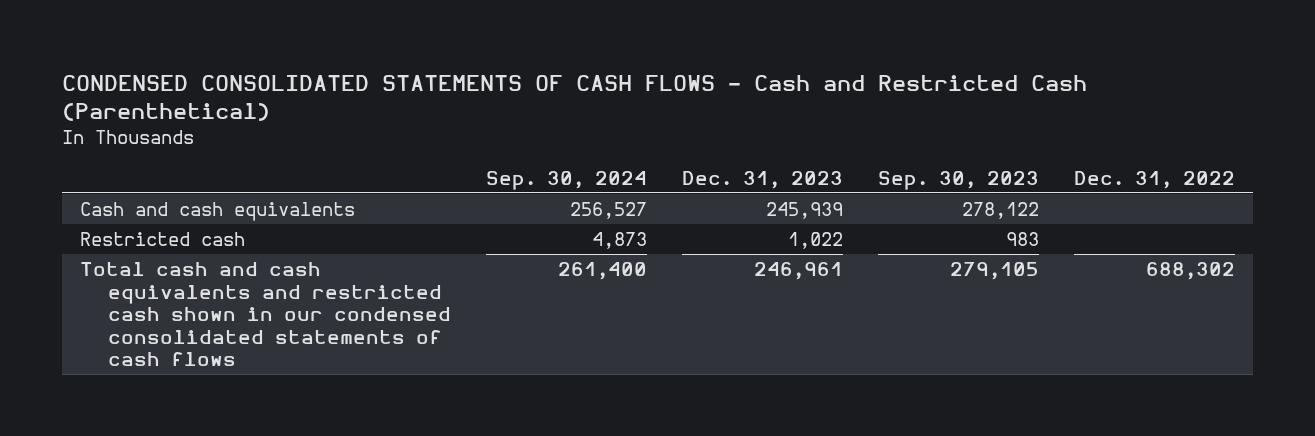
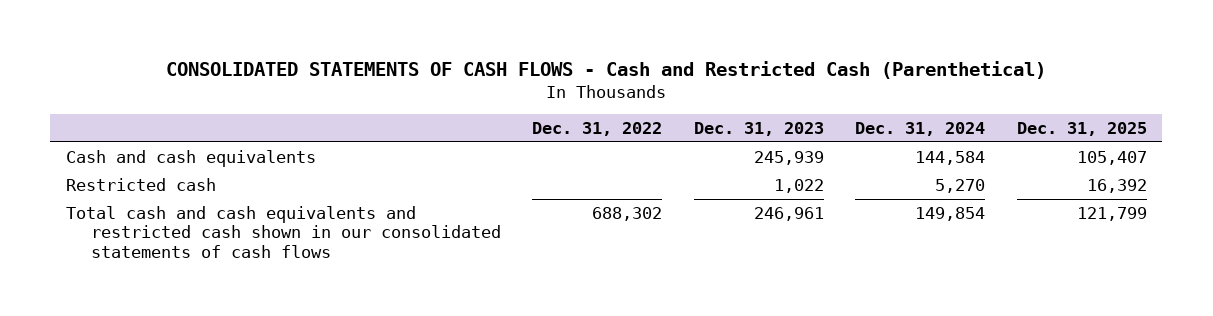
- CONDENSED CONSOLIDATED STATEMENTS OF CASH FLOWS - Cash and Restricted Cash (Parenthetical)
+ CONSOLIDATED STATEMENTS OF CASH FLOWS - Cash and Restricted Cash (Parenthetical)
- | Sep. 30, 2024 | Dec. 31, 2023 | Sep. 30, 2023 | Dec. 31, 2022
+ | Dec. 31, 2022 | Dec. 31, 2023 | Dec. 31, 2024 | Dec. 31, 2025
- Total cash and cash equivalents and restricted cash shown in our condensed consolidated statements of cash flows | 261,400 | 246,961 | 279,105 | 688,302
+ Total cash and cash equivalents and restricted cash shown in our consolidated statements of cash flows | 688,302 | 246,961 | 149,854 | 121,799

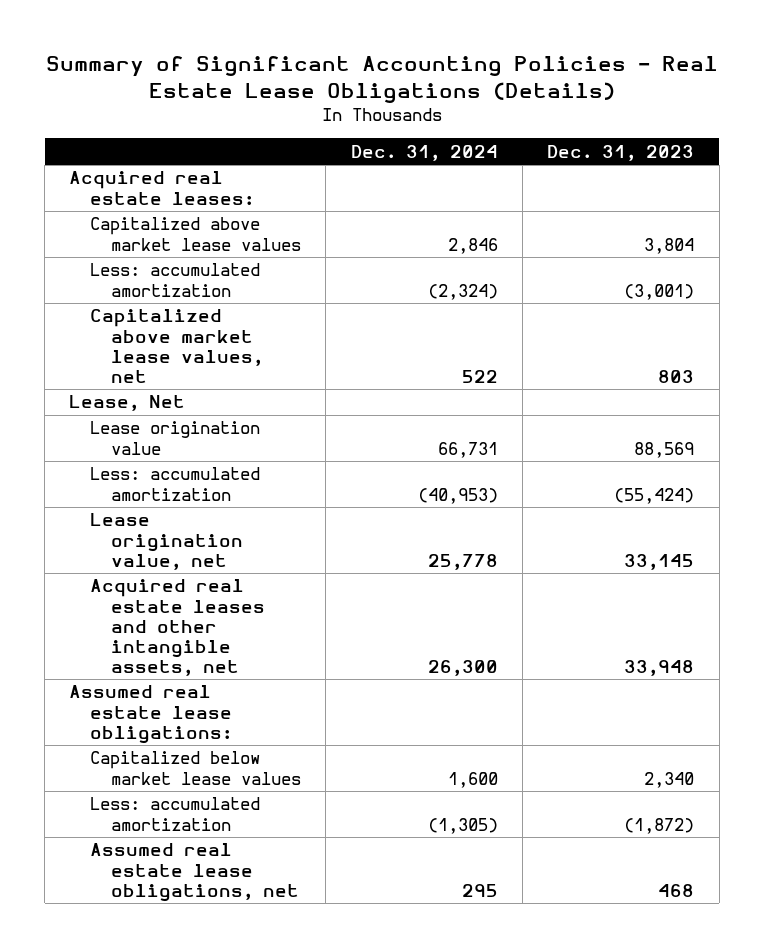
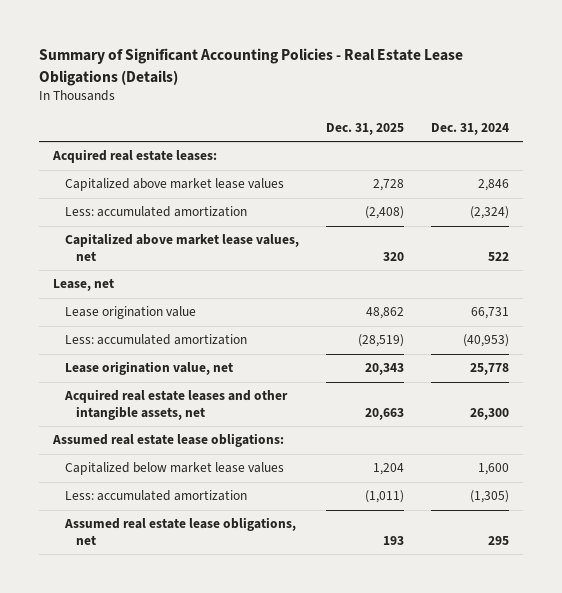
- | Dec. 31, 2024 | Dec. 31, 2023
+ | Dec. 31, 2025 | Dec. 31, 2024
- Lease, Net
+ Lease, net

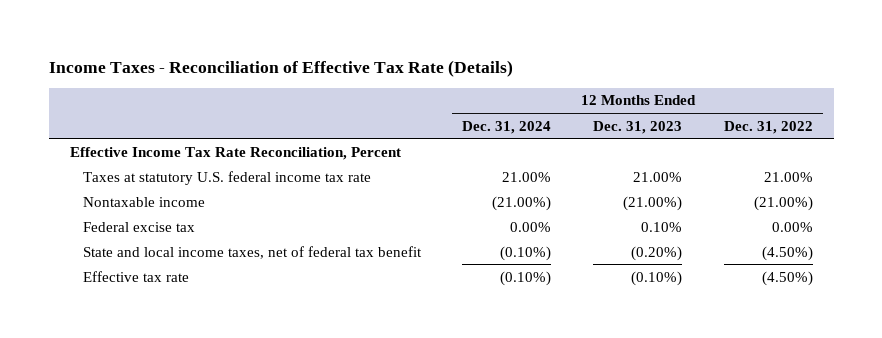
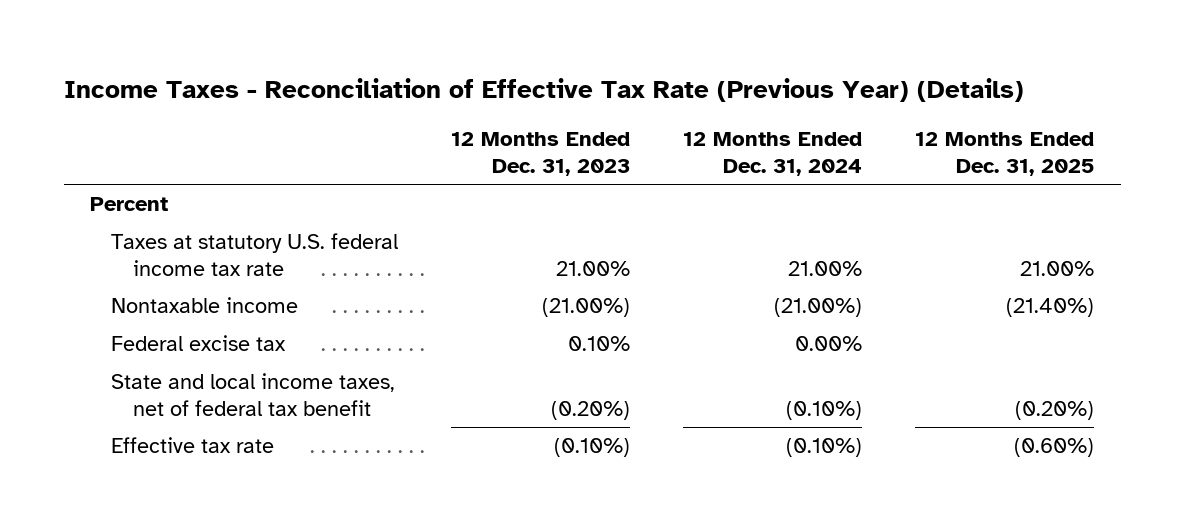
- Income Taxes - Reconciliation of Effective Tax Rate (Details)
+ Income Taxes - Reconciliation of Effective Tax Rate (Previous Year) (Details)
- | 12 Months Ended Dec. 31, 2024 | 12 Months Ended Dec. 31, 2023 | 12 Months Ended Dec. 31, 2022
+ | 12 Months Ended Dec. 31, 2023 | 12 Months Ended Dec. 31, 2024 | 12 Months Ended Dec. 31, 2025
- Effective Income Tax Rate Reconciliation, Percent
+ Percent

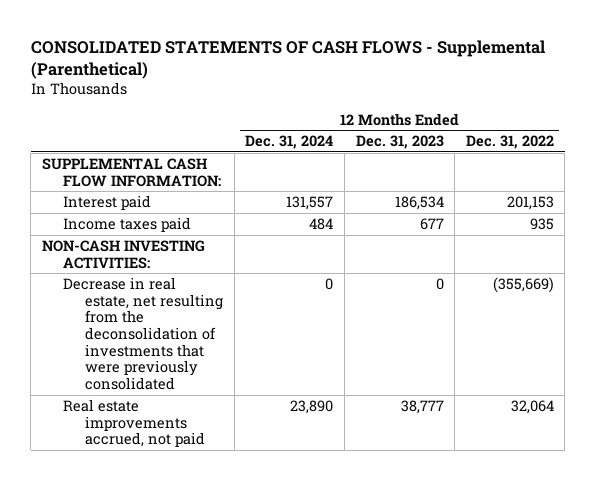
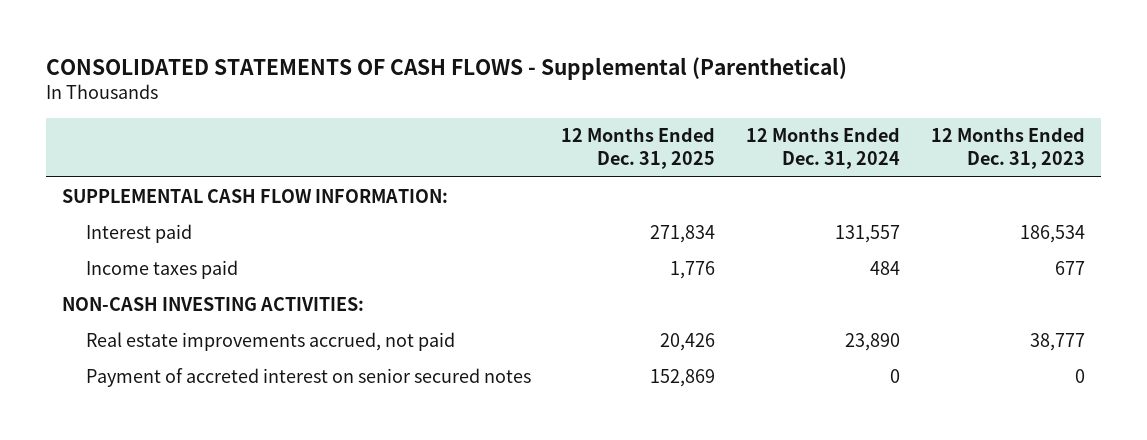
- | 12 Months Ended Dec. 31, 2024 | 12 Months Ended Dec. 31, 2023 | 12 Months Ended Dec. 31, 2022
+ | 12 Months Ended Dec. 31, 2025 | 12 Months Ended Dec. 31, 2024 | 12 Months Ended Dec. 31, 2023
- Decrease in real estate, net resulting from the deconsolidation of investments that were previously consolidated | 0 | 0 | (355,669)
+ Payment of accreted interest on senior secured notes | 152,869 | 0 | 0

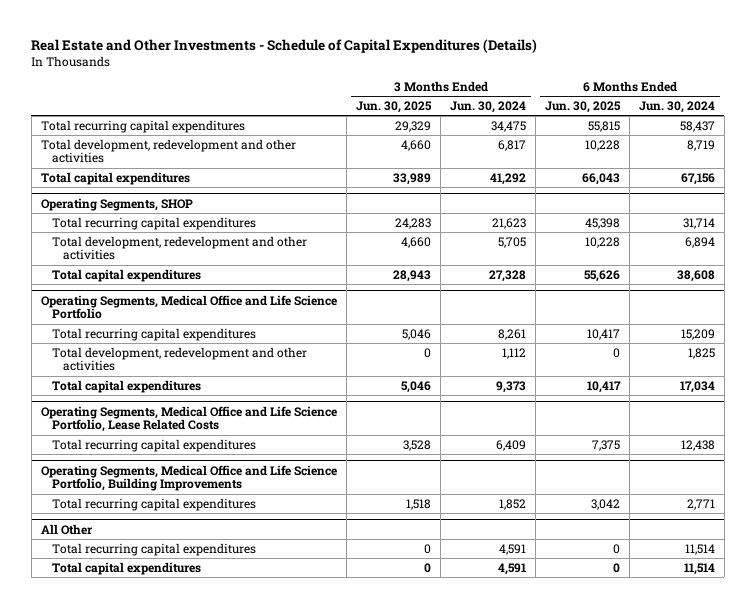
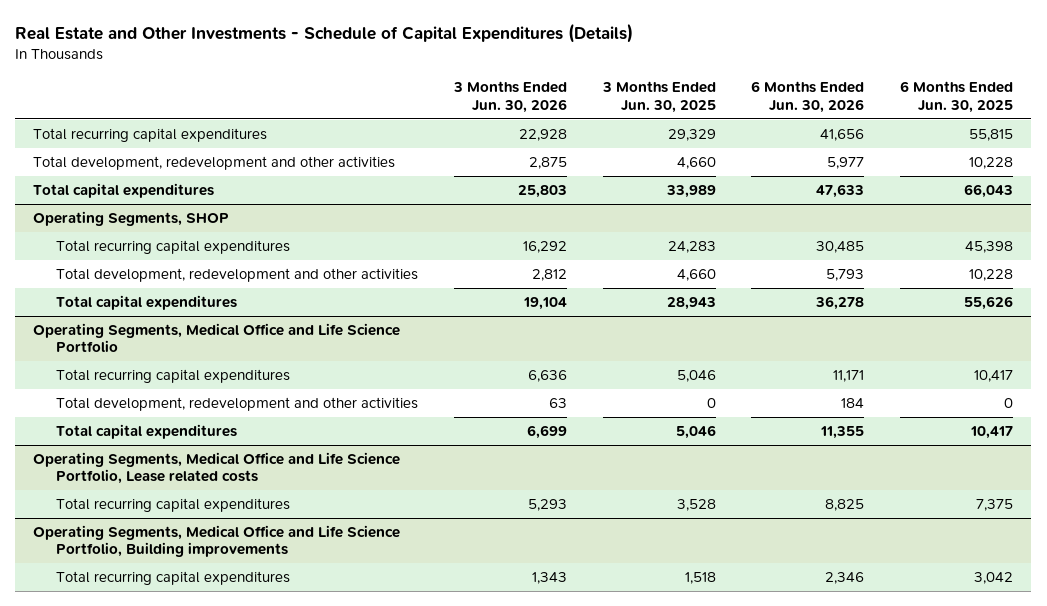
- | 3 Months Ended Jun. 30, 2025 | 3 Months Ended Jun. 30, 2024 | 6 Months Ended Jun. 30, 2025 | 6 Months Ended Jun. 30, 2024
+ | 3 Months Ended Jun. 30, 2026 | 3 Months Ended Jun. 30, 2025 | 6 Months Ended Jun. 30, 2026 | 6 Months Ended Jun. 30, 2025
- Operating Segments, Medical Office and Life Science Portfolio, Lease Related Costs
+ Operating Segments, Medical Office and Life Science Portfolio, Lease related costs
- Operating Segments, Medical Office and Life Science Portfolio, Building Improvements
+ Operating Segments, Medical Office and Life Science Portfolio, Building improvements
- All Other
- Total recurring capital expenditures | 0 | 4,591 | 0 | 11,514
- Total capital expenditures | 0 | 4,591 | 0 | 11,514

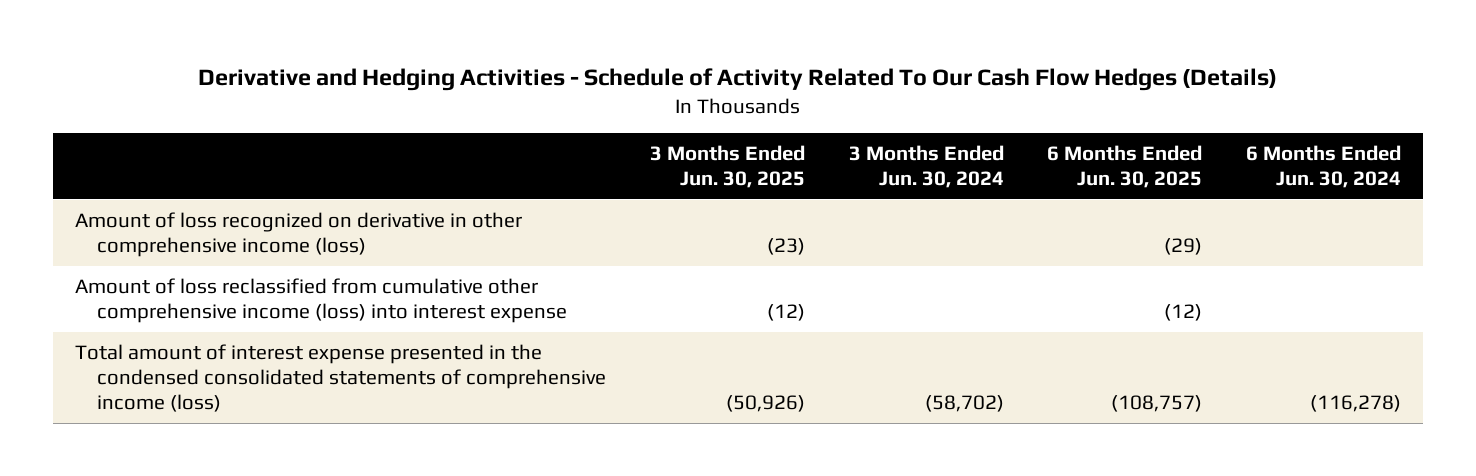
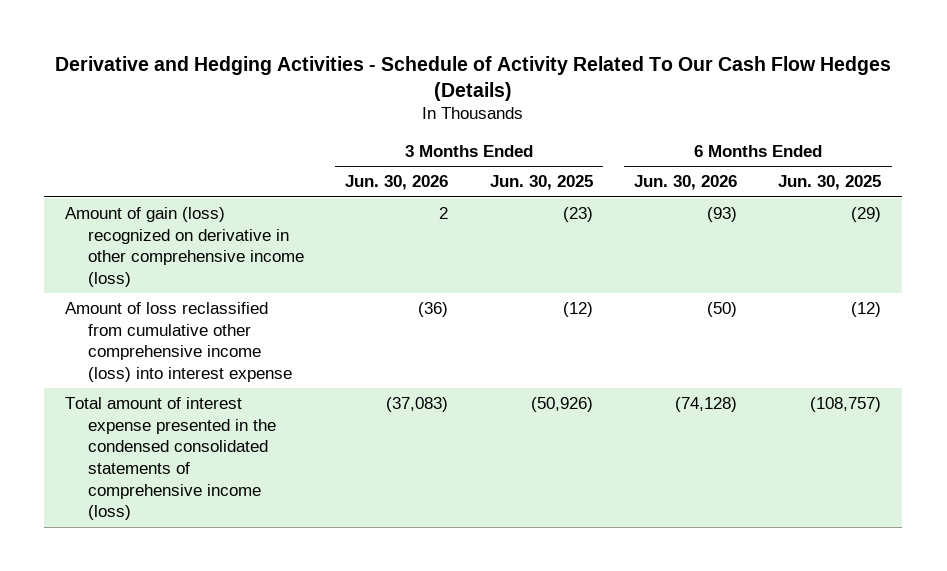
- | 3 Months Ended Jun. 30, 2025 | 3 Months Ended Jun. 30, 2024 | 6 Months Ended Jun. 30, 2025 | 6 Months Ended Jun. 30, 2024
+ | 3 Months Ended Jun. 30, 2026 | 3 Months Ended Jun. 30, 2025 | 6 Months Ended Jun. 30, 2026 | 6 Months Ended Jun. 30, 2025
- Amount of loss recognized on derivative in other comprehensive income (loss) | (23) | | (29) |
+ Amount of gain (loss) recognized on derivative in other comprehensive income (loss) | 2 | (23) | (93) | (29)

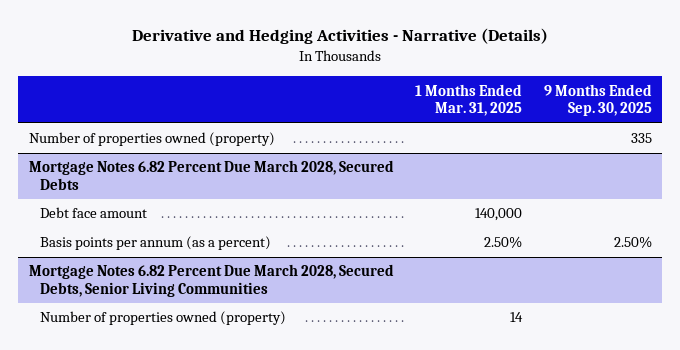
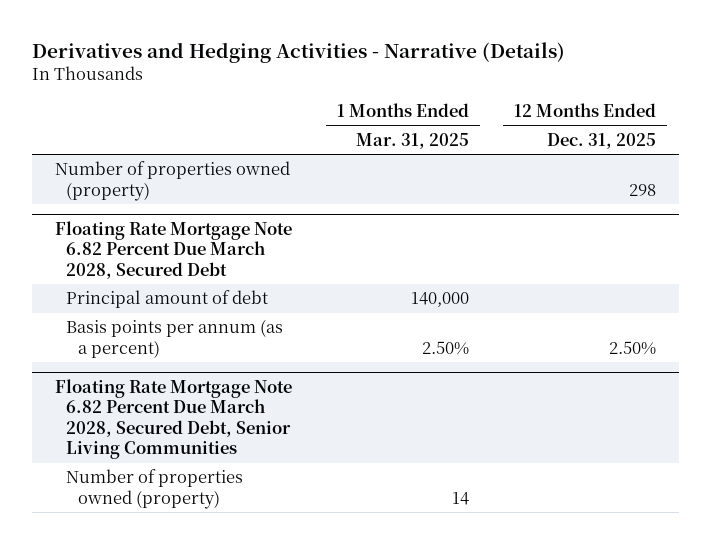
- Derivative and Hedging Activities - Narrative (Details)
+ Derivatives and Hedging Activities - Narrative (Details)
- | 1 Months Ended Mar. 31, 2025 | 9 Months Ended Sep. 30, 2025
+ | 1 Months Ended Mar. 31, 2025 | 12 Months Ended Dec. 31, 2025
- Mortgage Notes 6.82 Percent Due March 2028, Secured Debts
- Debt face amount | 140,000 |
+ Floating Rate Mortgage Note 6.82 Percent Due March 2028, Secured Debt
+ Principal amount of debt | 140,000 |
- Mortgage Notes 6.82 Percent Due March 2028, Secured Debts, Senior Living Communities
+ Floating Rate Mortgage Note 6.82 Percent Due March 2028, Secured Debt, Senior Living Communities

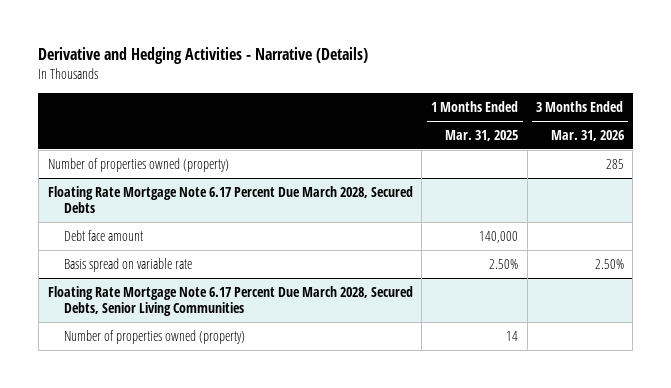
- Derivatives and Hedging Activities - Narrative (Details)
+ Derivative and Hedging Activities - Narrative (Details)
- | 1 Months Ended Mar. 31, 2025 | 12 Months Ended Dec. 31, 2025
+ | 1 Months Ended Mar. 31, 2025 | 3 Months Ended Mar. 31, 2026
- Floating Rate Mortgage Note 6.82 Percent Due March 2028, Secured Debt
- Principal amount of debt | 140,000 |
- Basis points per annum (as a percent) | 2.50% | 2.50%
- Floating Rate Mortgage Note 6.82 Percent Due March 2028, Secured Debt, Senior Living Communities
+ Floating Rate Mortgage Note 6.17 Percent Due March 2028, Secured Debts
+ Debt face amount | 140,000 |
+ Basis spread on variable rate | 2.50% | 2.50%
+ Floating Rate Mortgage Note 6.17 Percent Due March 2028, Secured Debts, Senior Living Communities

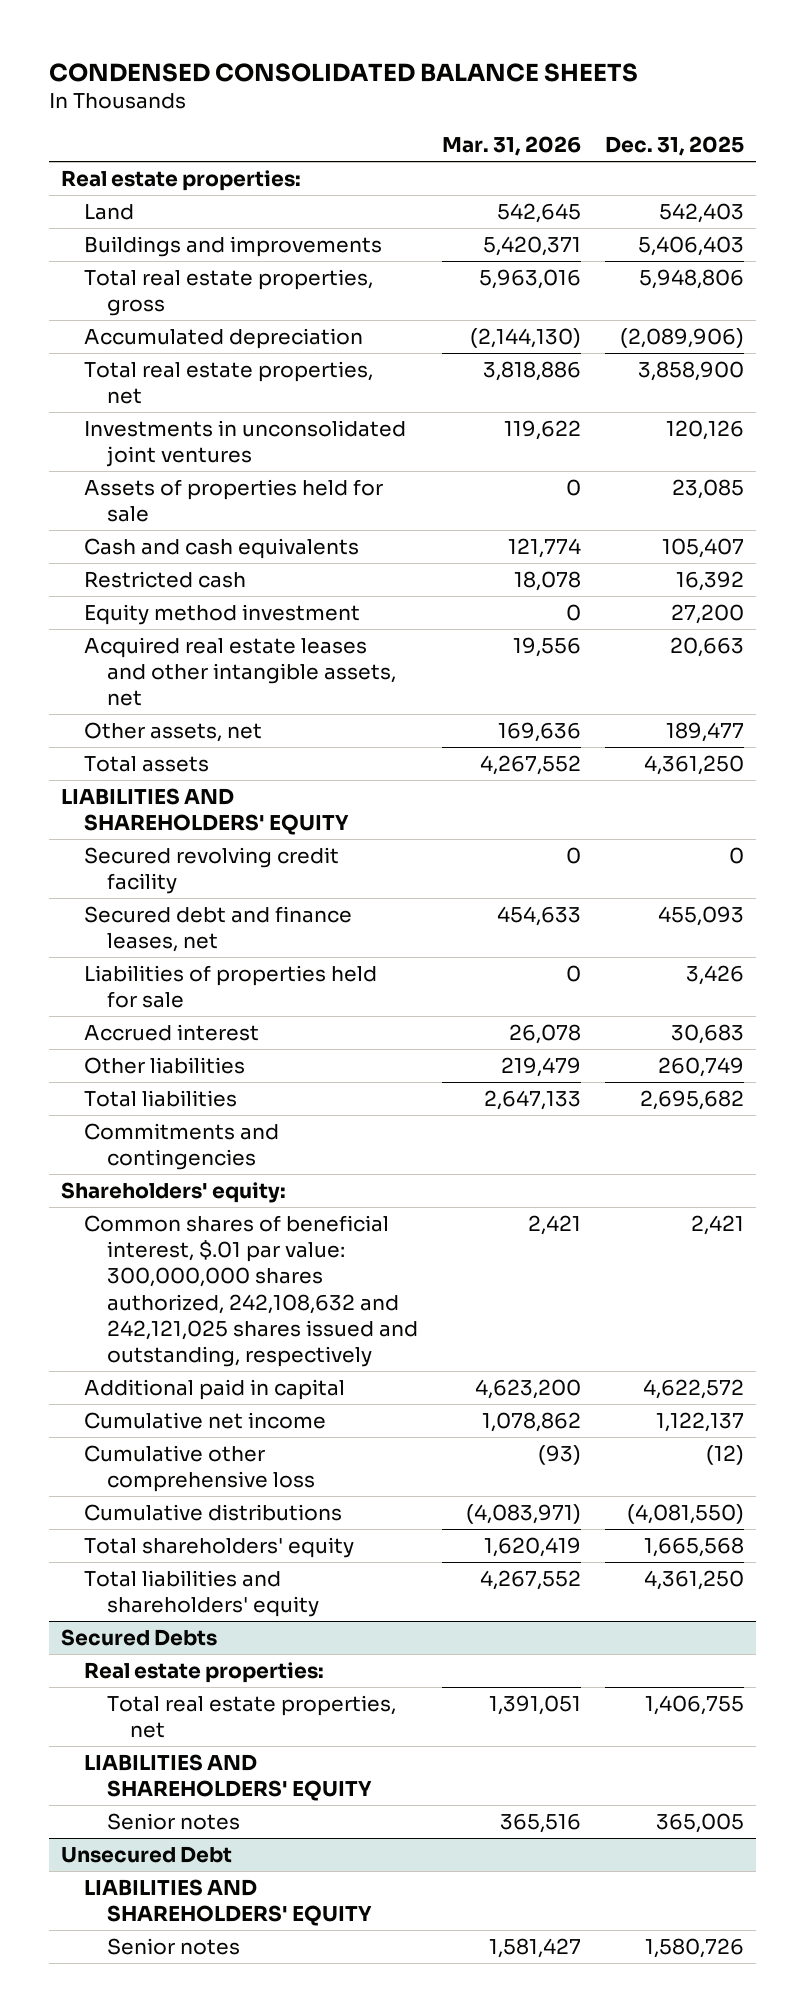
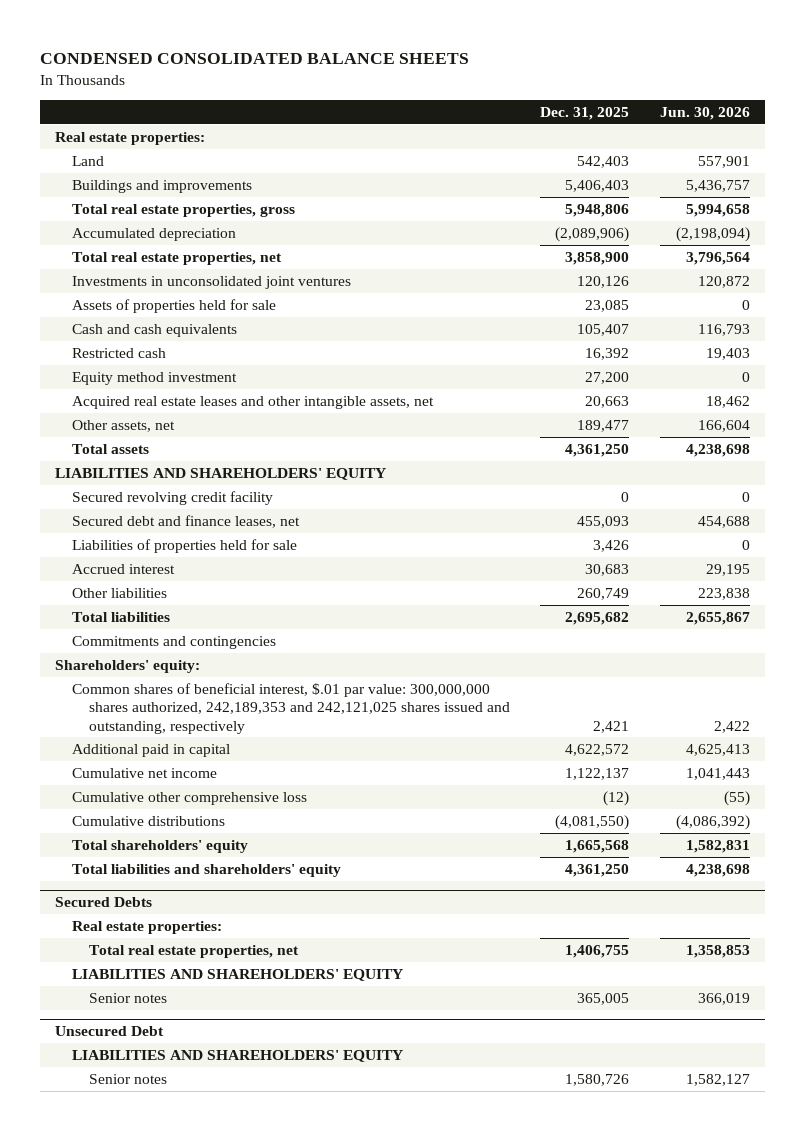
- | Mar. 31, 2026 | Dec. 31, 2025
+ | Dec. 31, 2025 | Jun. 30, 2026
- Common shares of beneficial interest, $.01 par value: 300,000,000 shares authorized, 242,108,632 and 242,121,025 shares issued and outstanding, respectively | 2,421 | 2,421
+ Common shares of beneficial interest, $.01 par value: 300,000,000 shares authorized, 242,189,353 and 242,121,025 shares issued and outstanding, respectively | 2,421 | 2,422

